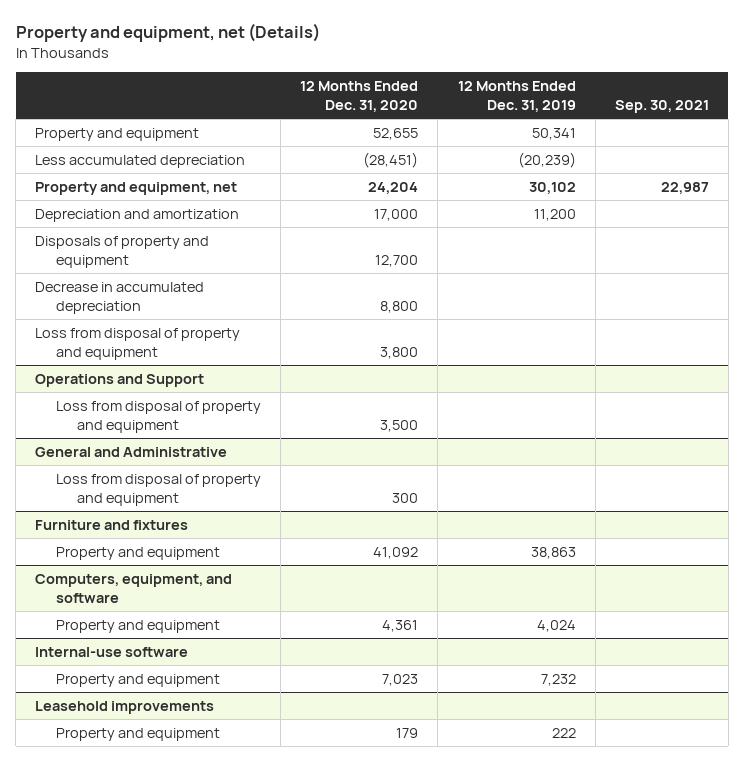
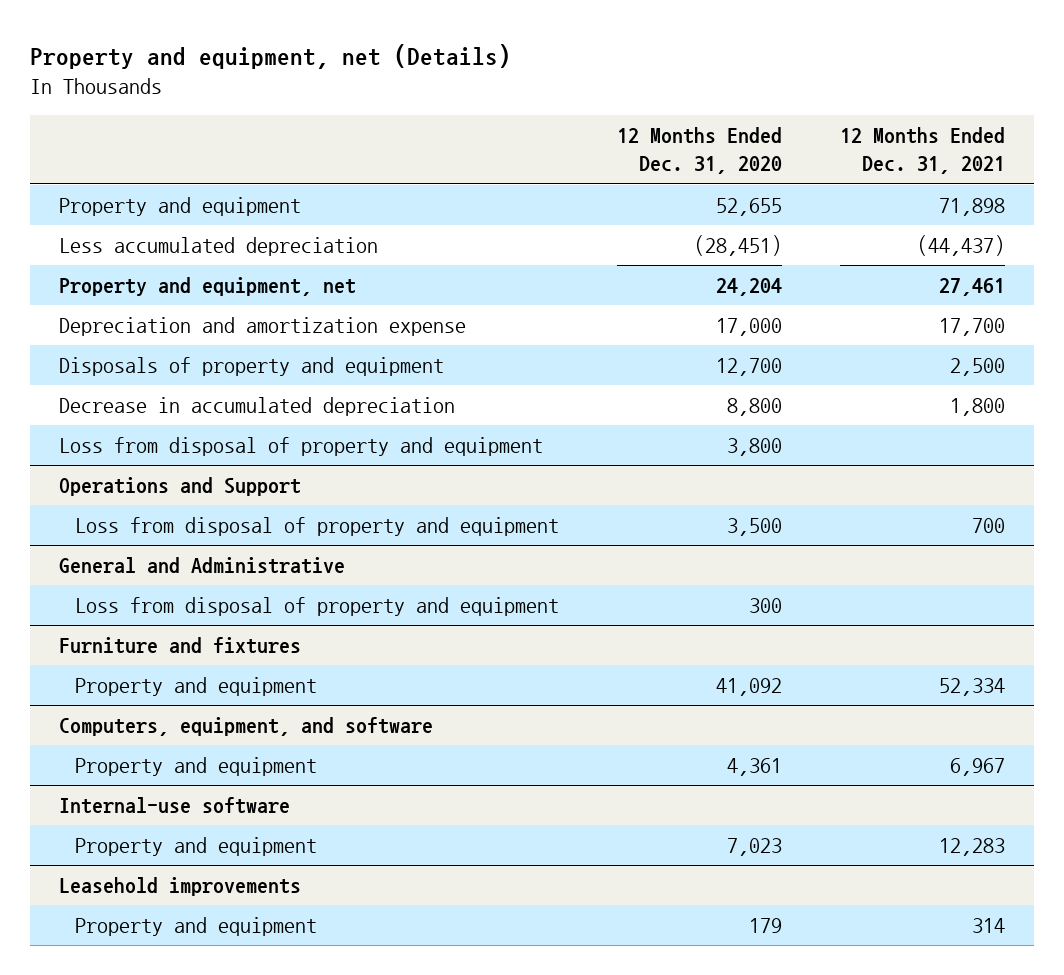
- | 12 Months Ended Dec. 31, 2020 | 12 Months Ended Dec. 31, 2019 | Sep. 30, 2021
+ | 12 Months Ended Dec. 31, 2020 | 12 Months Ended Dec. 31, 2021
- Depreciation and amortization | 17,000 | 11,200 |
+ Depreciation and amortization expense | 17,000 | 17,700

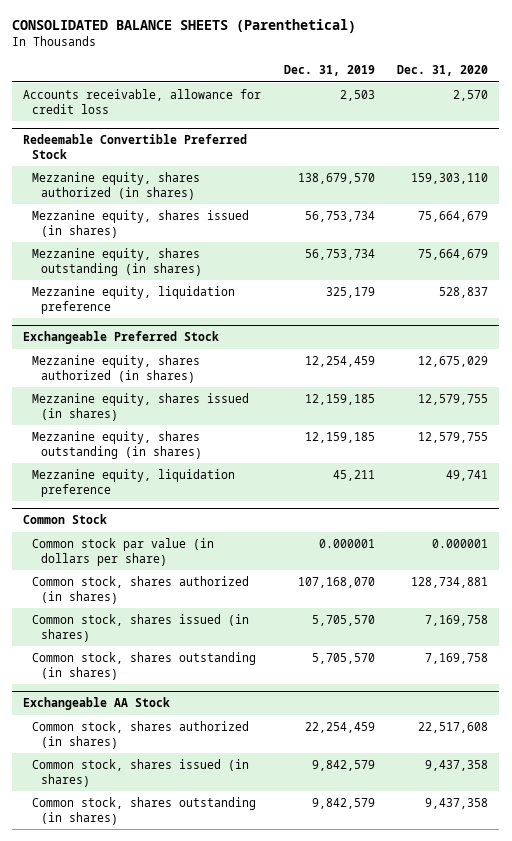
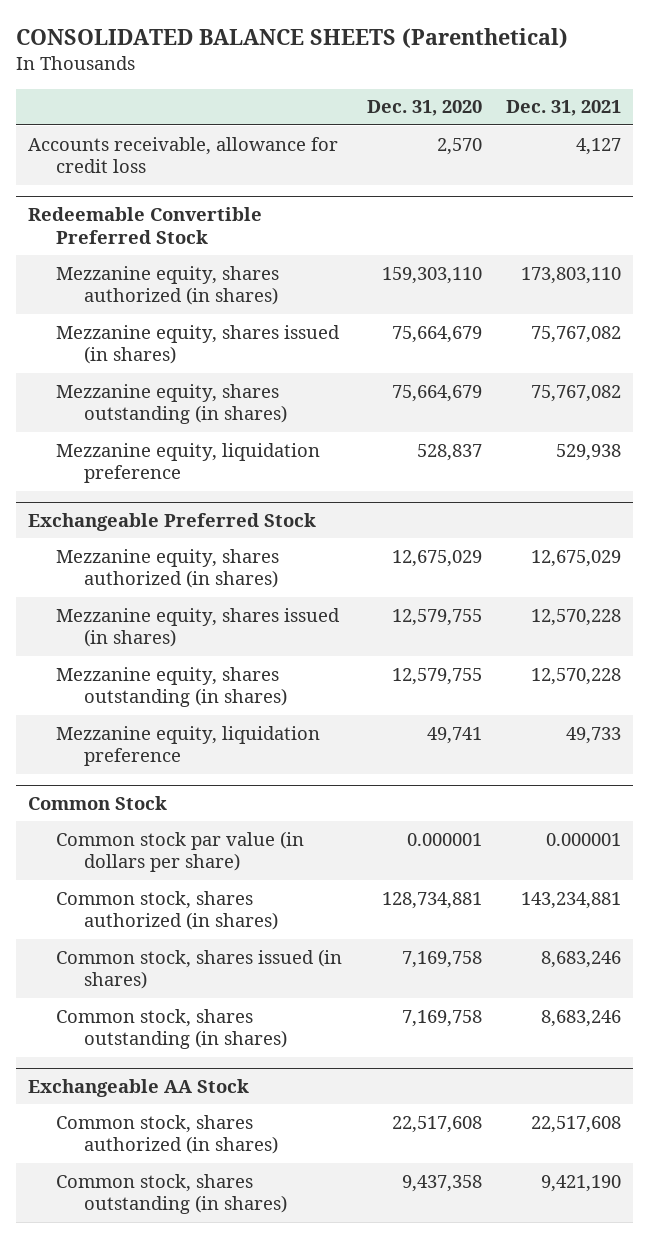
- | Dec. 31, 2019 | Dec. 31, 2020
+ | Dec. 31, 2020 | Dec. 31, 2021
@ Exchangeable AA Stock
- Common stock, shares issued (in shares) | 9,842,579 | 9,437,358

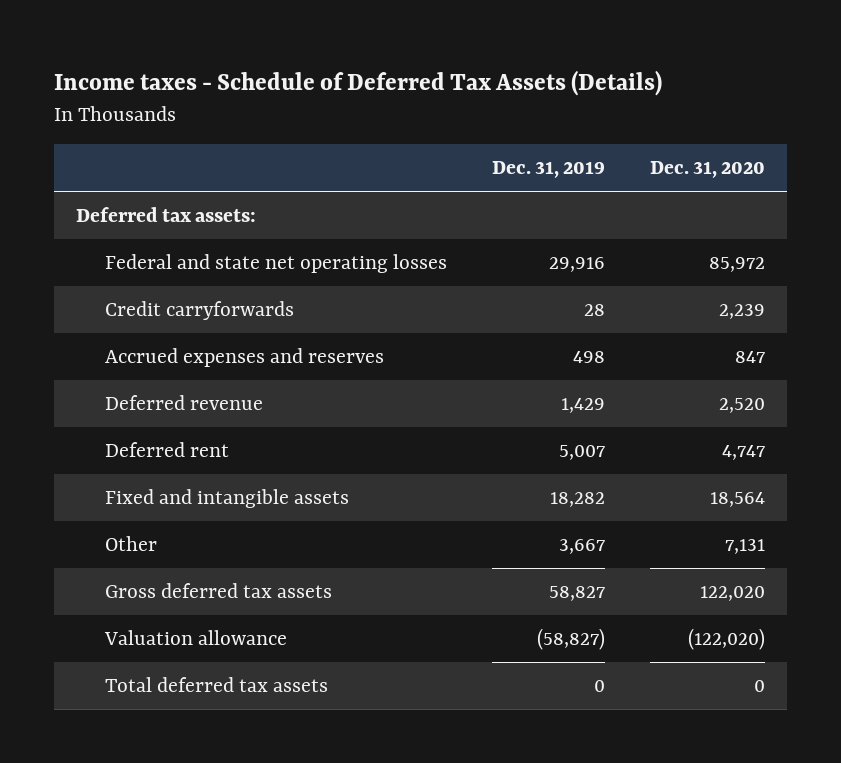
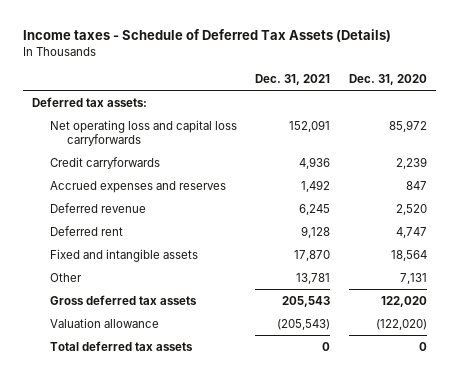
- | Dec. 31, 2019 | Dec. 31, 2020
+ | Dec. 31, 2021 | Dec. 31, 2020
- Federal and state net operating losses | 29,916 | 85,972
+ Net operating loss and capital loss carryforwards | 152,091 | 85,972

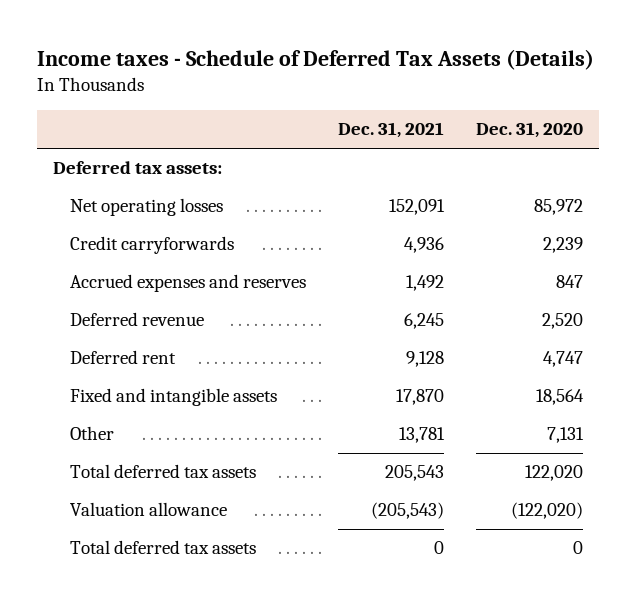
- Net operating loss and capital loss carryforwards | 152,091 | 85,972
+ Net operating losses | 152,091 | 85,972
- Gross deferred tax assets | 205,543 | 122,020
+ Total deferred tax assets | 205,543 | 122,020

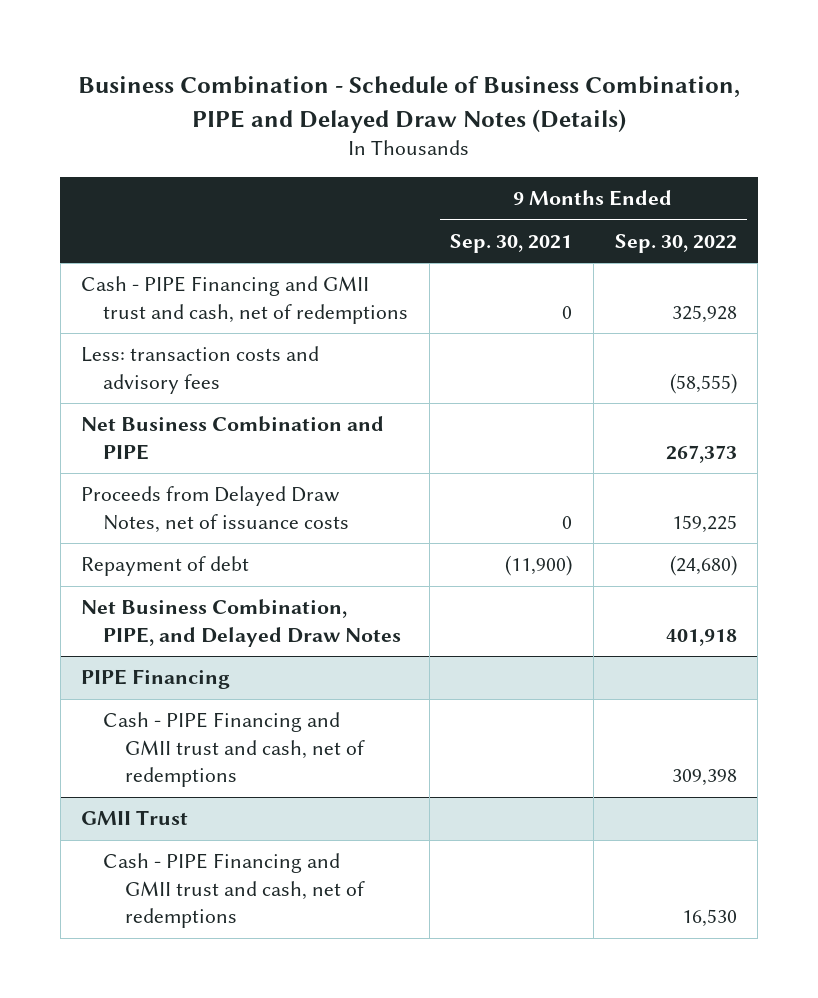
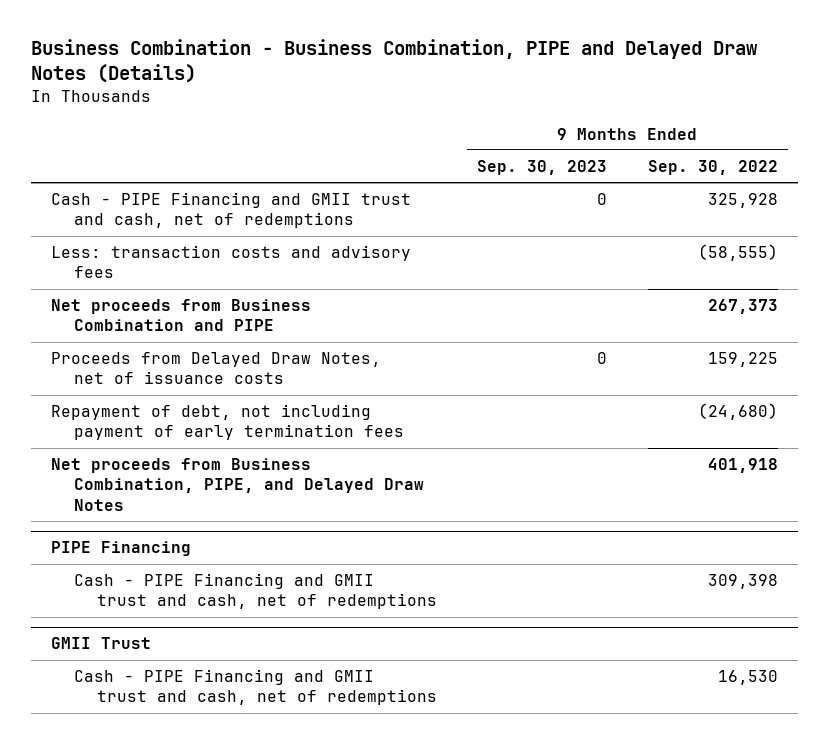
- Business Combination - Schedule of Business Combination, PIPE and Delayed Draw Notes (Details)
+ Business Combination - Business Combination, PIPE and Delayed Draw Notes (Details)
- | 9 Months Ended Sep. 30, 2021 | 9 Months Ended Sep. 30, 2022
+ | 9 Months Ended Sep. 30, 2023 | 9 Months Ended Sep. 30, 2022
- Net Business Combination and PIPE | | 267,373
+ Net proceeds from Business Combination and PIPE | | 267,373
- Repayment of debt | (11,900) | (24,680)
- Net Business Combination, PIPE, and Delayed Draw Notes | | 401,918
+ Repayment of debt, not including payment of early termination fees | | (24,680)
+ Net proceeds from Business Combination, PIPE, and Delayed Draw Notes | | 401,918

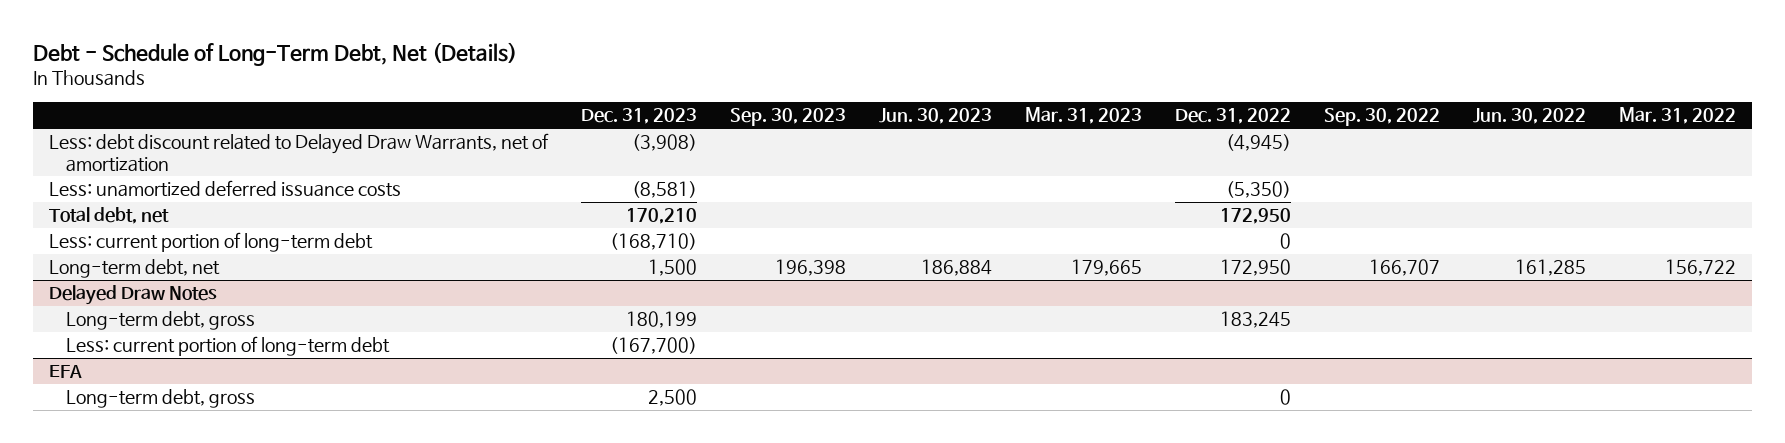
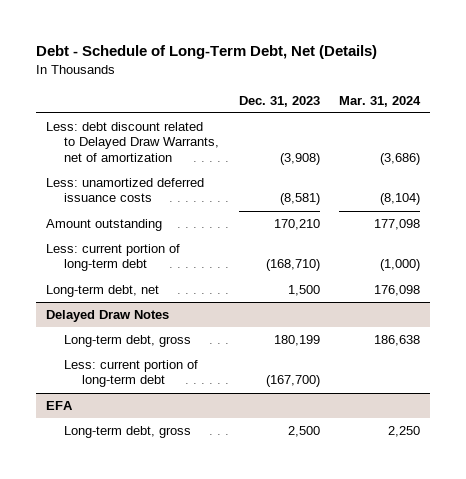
- | Dec. 31, 2023 | Sep. 30, 2023 | Jun. 30, 2023 | Mar. 31, 2023 | Dec. 31, 2022 | Sep. 30, 2022 | Jun. 30, 2022 | Mar. 31, 2022
+ | Dec. 31, 2023 | Mar. 31, 2024
- Total debt, net | 170,210 | | | | 172,950 | | |
+ Amount outstanding | 170,210 | 177,098

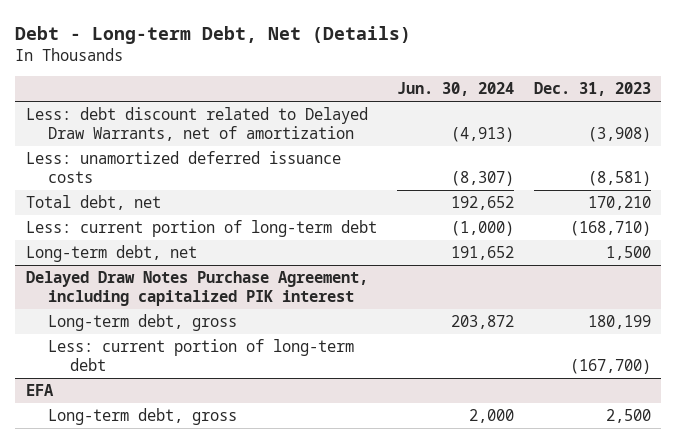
- Debt - Schedule of Long-Term Debt, Net (Details)
+ Debt - Long-term Debt, Net (Details)
- | Dec. 31, 2023 | Mar. 31, 2024
+ | Jun. 30, 2024 | Dec. 31, 2023
- Amount outstanding | 170,210 | 177,098
+ Total debt, net | 192,652 | 170,210
- Delayed Draw Notes
+ Delayed Draw Notes Purchase Agreement, including capitalized PIK interest

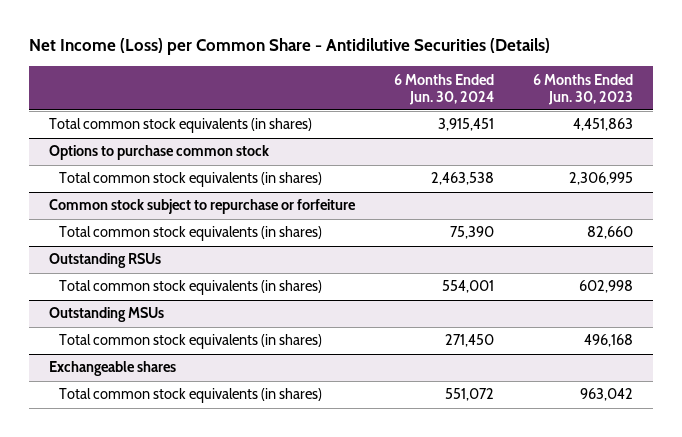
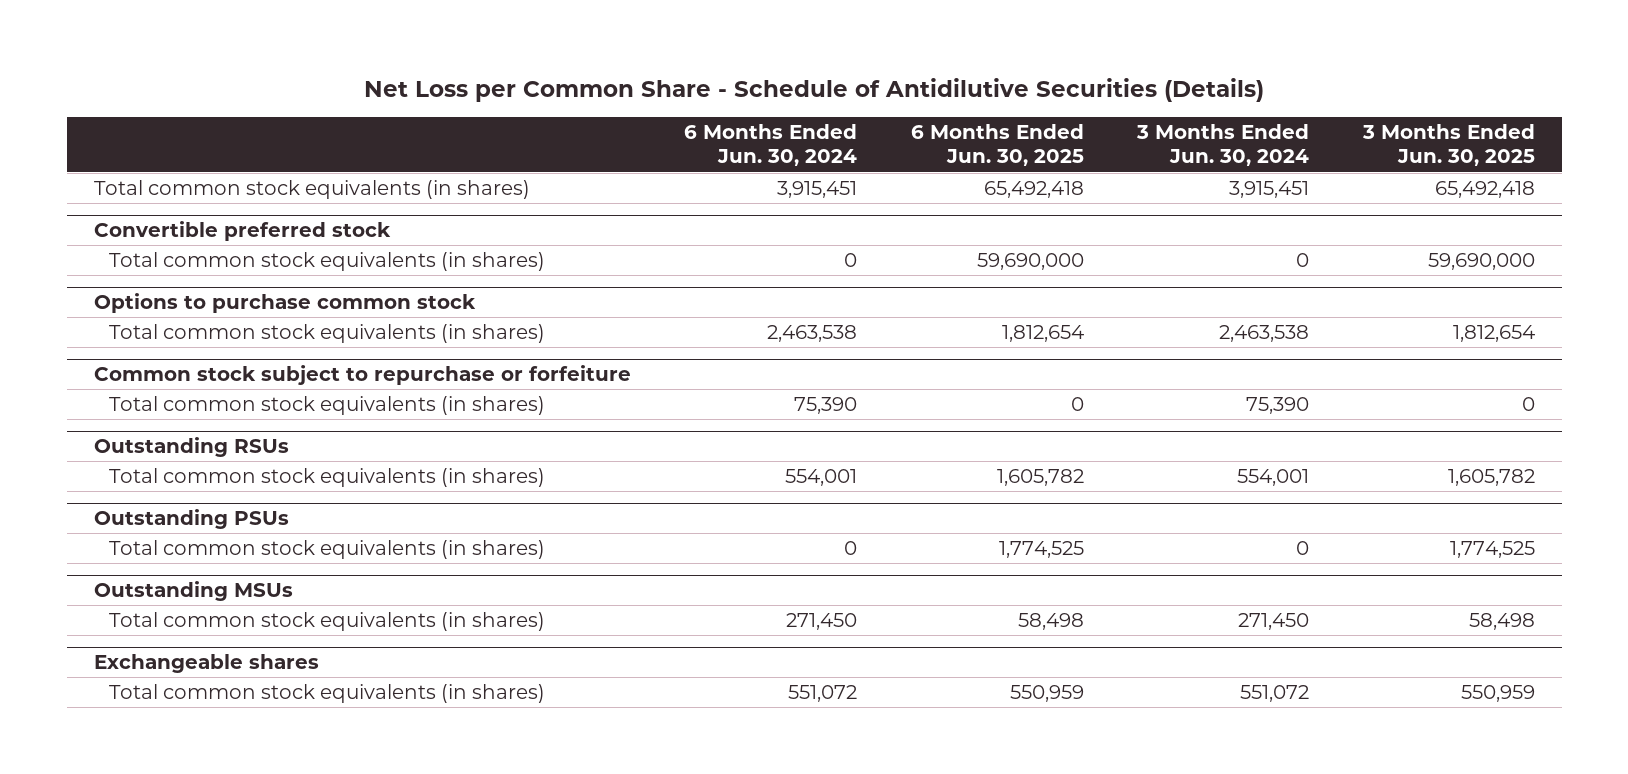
- Net Income (Loss) per Common Share - Antidilutive Securities (Details)
+ Net Loss per Common Share - Schedule of Antidilutive Securities (Details)
- | 6 Months Ended Jun. 30, 2024 | 6 Months Ended Jun. 30, 2023
+ | 6 Months Ended Jun. 30, 2024 | 6 Months Ended Jun. 30, 2025 | 3 Months Ended Jun. 30, 2024 | 3 Months Ended Jun. 30, 2025
+ Convertible preferred stock
+ Total common stock equivalents (in shares) | 0 | 59,690,000 | 0 | 59,690,000
+ Outstanding PSUs
+ Total common stock equivalents (in shares) | 0 | 1,774,525 | 0 | 1,774,525

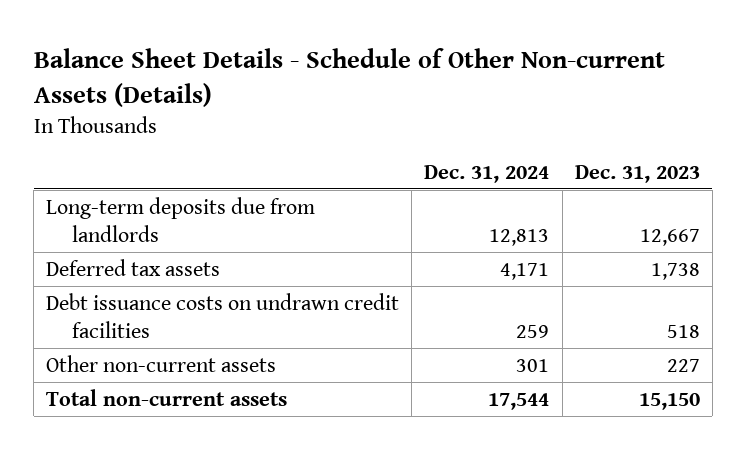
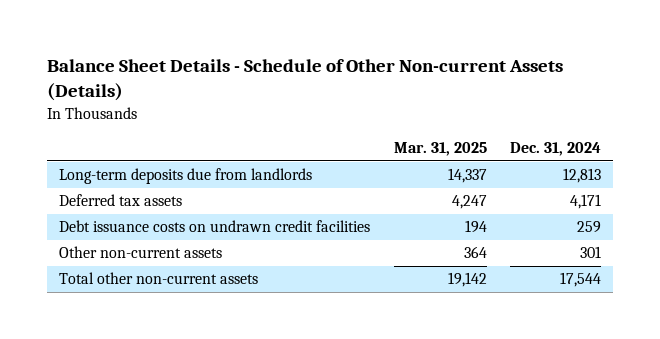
- | Dec. 31, 2024 | Dec. 31, 2023
+ | Mar. 31, 2025 | Dec. 31, 2024
- Total non-current assets | 17,544 | 15,150
+ Total other non-current assets | 19,142 | 17,544

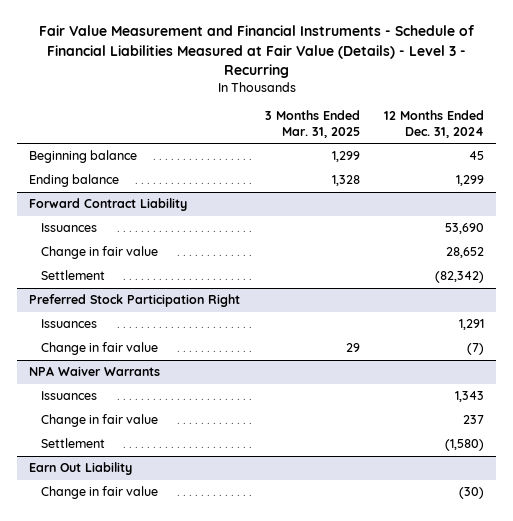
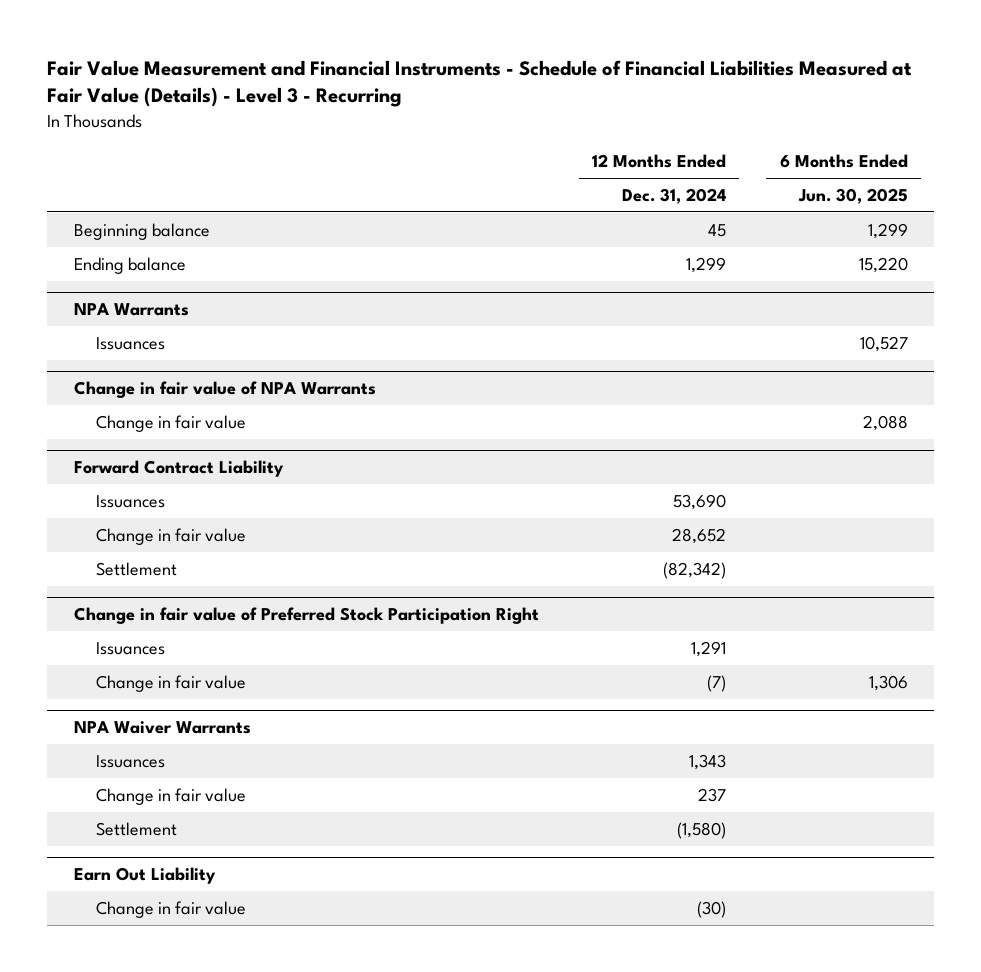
- | 3 Months Ended Mar. 31, 2025 | 12 Months Ended Dec. 31, 2024
+ | 12 Months Ended Dec. 31, 2024 | 6 Months Ended Jun. 30, 2025
+ NPA Warrants
+ Issuances | | 10,527
+ Change in fair value of NPA Warrants
+ Change in fair value | | 2,088
- Preferred Stock Participation Right
+ Change in fair value of Preferred Stock Participation Right

